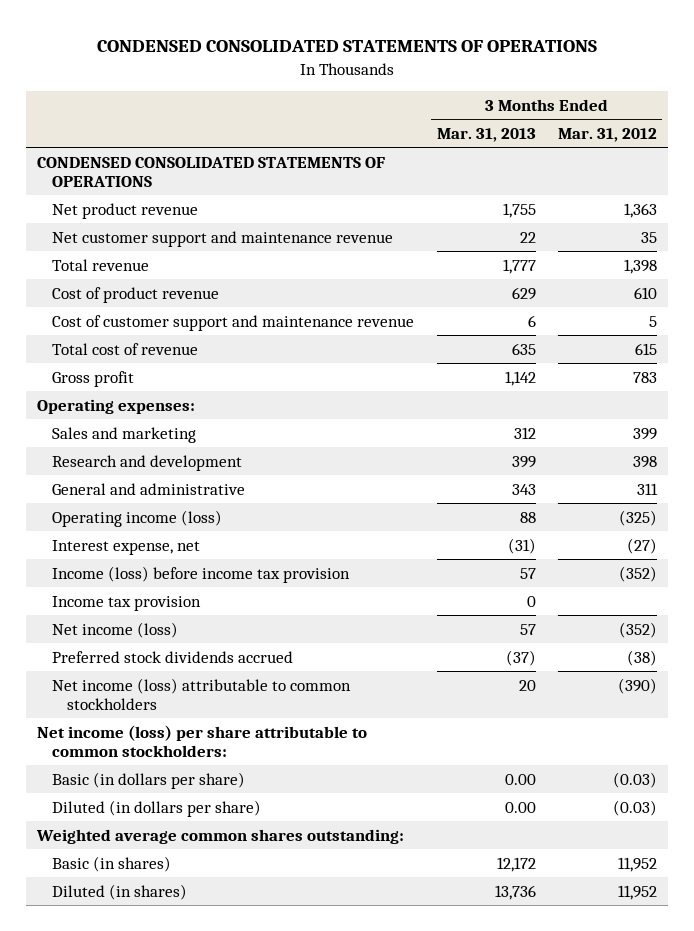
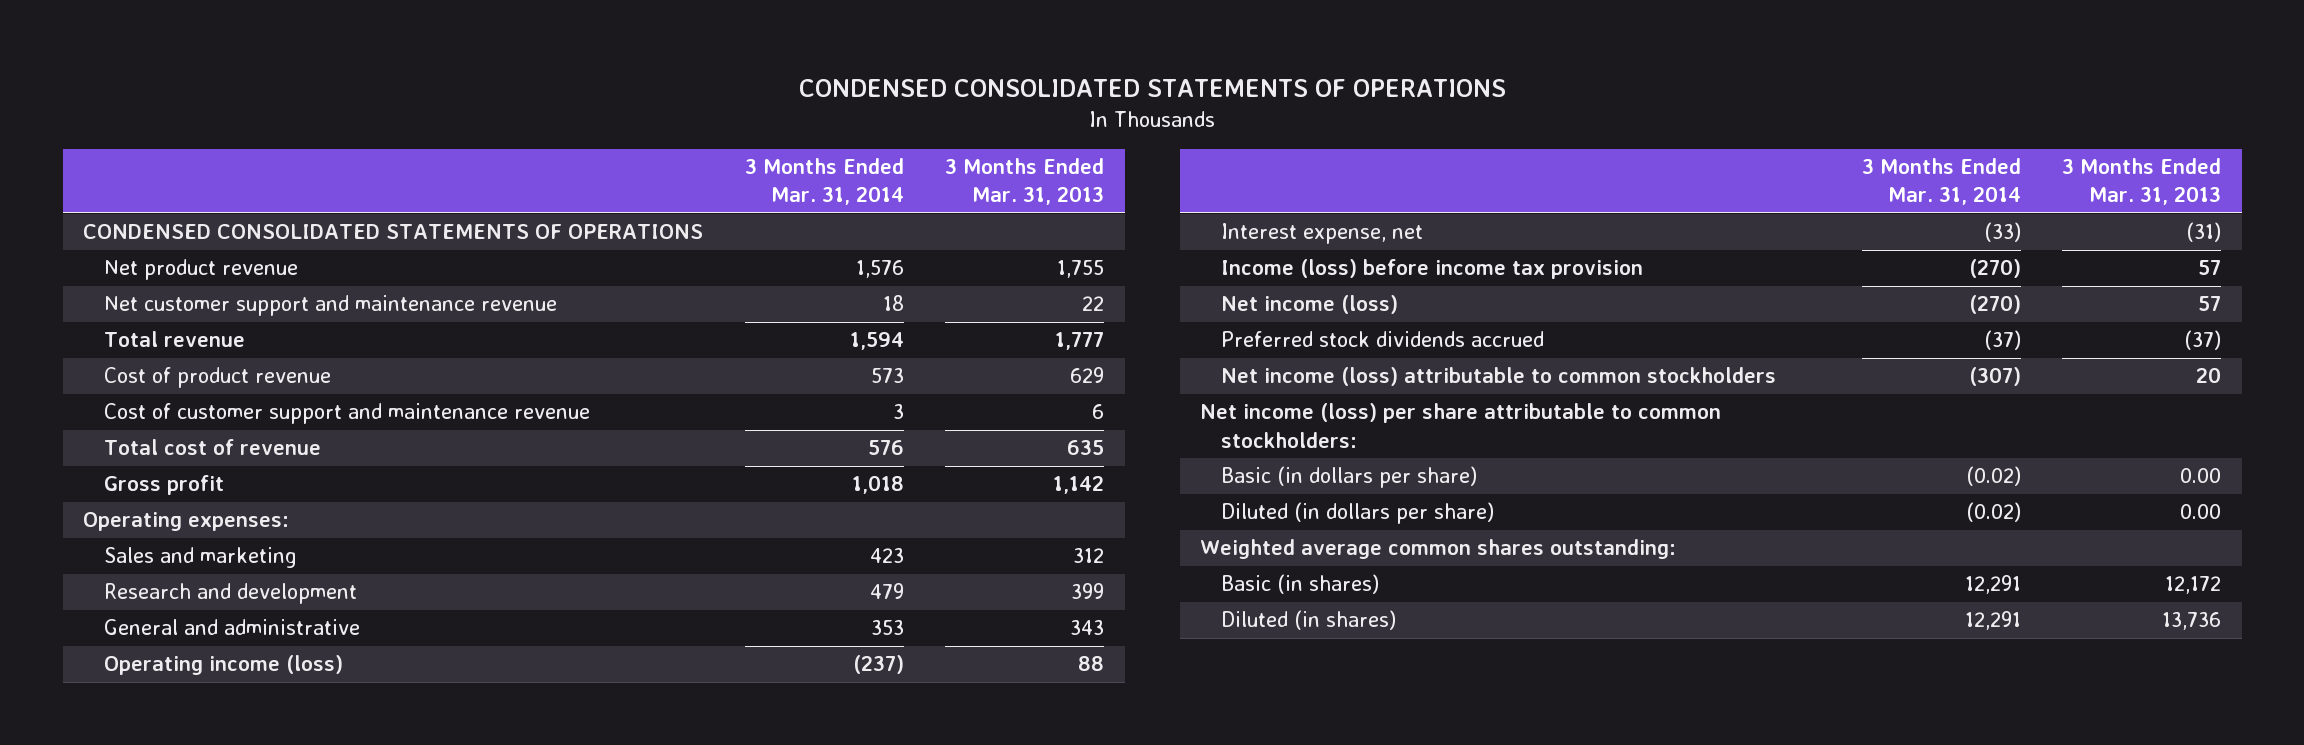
- | 3 Months Ended Mar. 31, 2013 | 3 Months Ended Mar. 31, 2012
+ | 3 Months Ended Mar. 31, 2014 | 3 Months Ended Mar. 31, 2013
- Income tax provision | 0 |

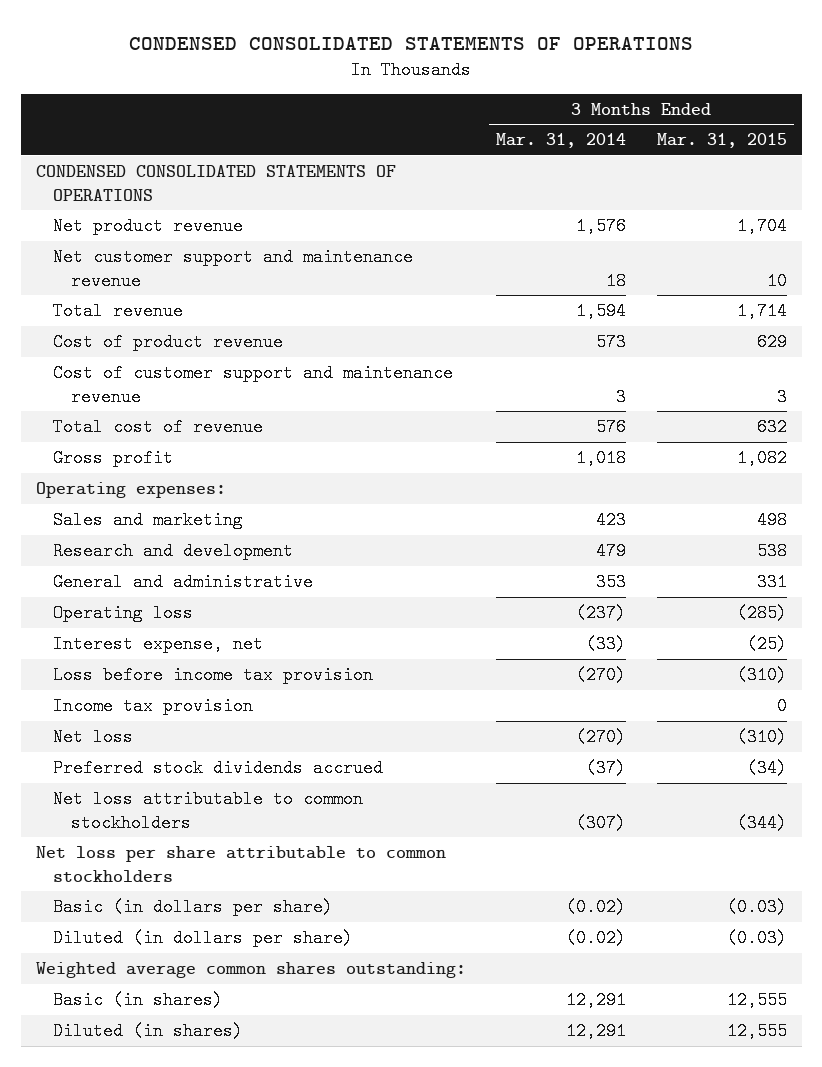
- | 3 Months Ended Mar. 31, 2014 | 3 Months Ended Mar. 31, 2013
+ | 3 Months Ended Mar. 31, 2014 | 3 Months Ended Mar. 31, 2015
- Operating income (loss) | (237) | 88
+ Operating loss | (237) | (285)
- Income (loss) before income tax provision | (270) | 57
- Net income (loss) | (270) | 57
+ Loss before income tax provision | (270) | (310)
+ Income tax provision | | 0
+ Net loss | (270) | (310)
- Net income (loss) attributable to common stockholders | (307) | 20
- Net income (loss) per share attributable to common stockholders:
+ Net loss attributable to common stockholders | (307) | (344)
+ Net loss per share attributable to common stockholders

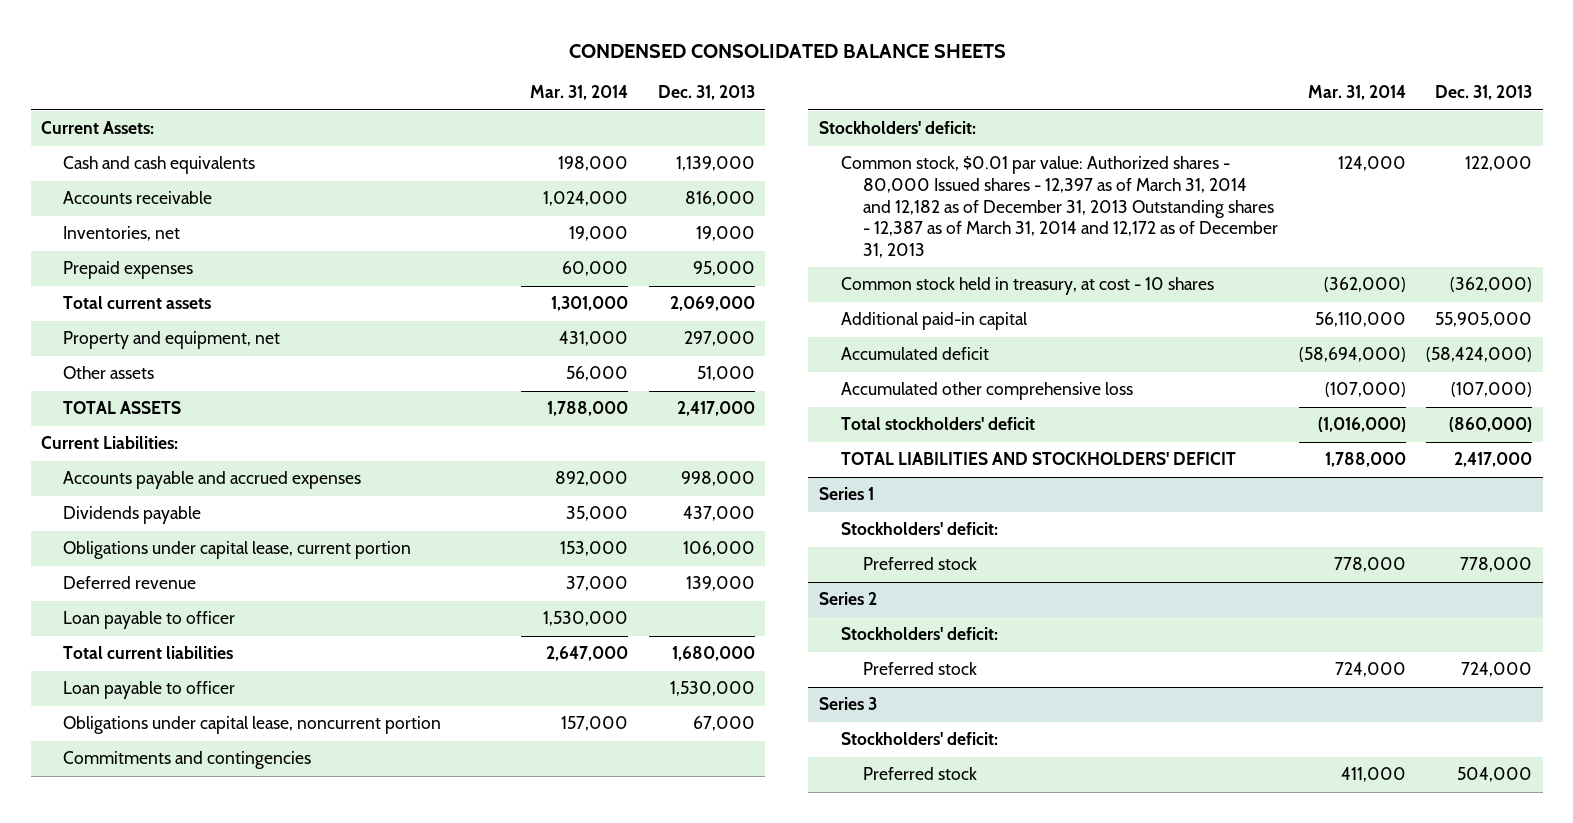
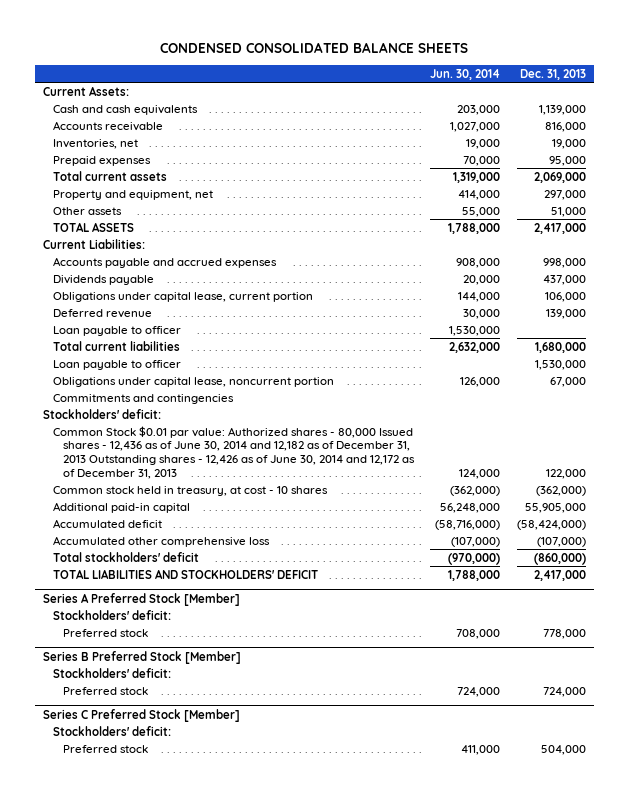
- | Mar. 31, 2014 | Dec. 31, 2013
+ | Jun. 30, 2014 | Dec. 31, 2013
- Common stock, $0.01 par value: Authorized shares - 80,000 Issued shares - 12,397 as of March 31, 2014 and 12,182 as of December 31, 2013 Outstanding shares - 12,387 as of March 31, 2014 and 12,172 as of December 31, 2013 | 124,000 | 122,000
+ Common Stock $0.01 par value: Authorized shares - 80,000 Issued shares - 12,436 as of June 30, 2014 and 12,182 as of December 31, 2013 Outstanding shares - 12,426 as of June 30, 2014 and 12,172 as of December 31, 2013 | 124,000 | 122,000
- Series 1
+ Series A Preferred Stock [Member]
- Series 2
+ Series B Preferred Stock [Member]
- Series 3
+ Series C Preferred Stock [Member]

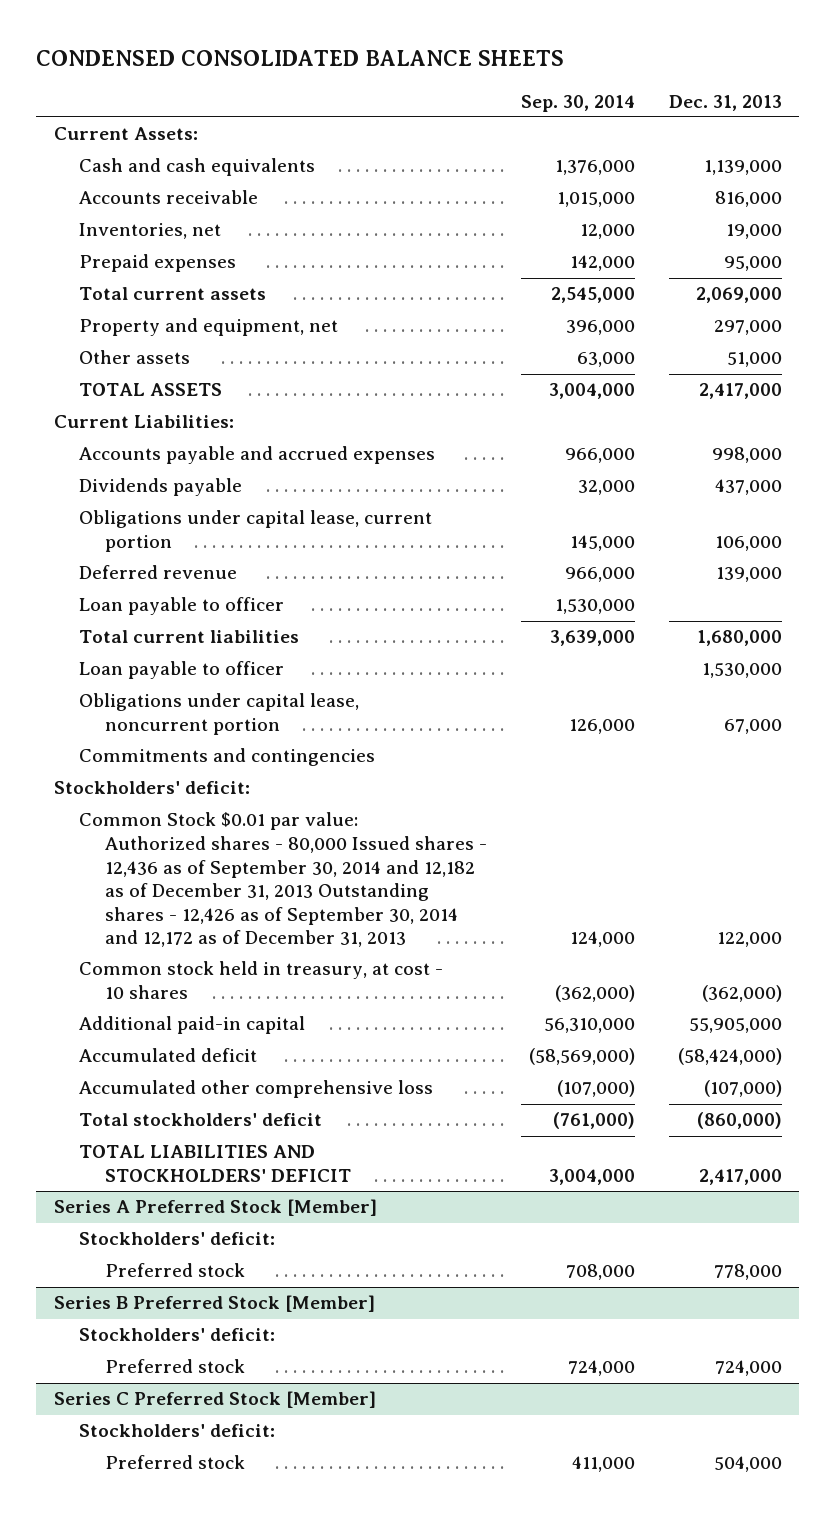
- | Jun. 30, 2014 | Dec. 31, 2013
+ | Sep. 30, 2014 | Dec. 31, 2013
- Common Stock $0.01 par value: Authorized shares - 80,000 Issued shares - 12,436 as of June 30, 2014 and 12,182 as of December 31, 2013 Outstanding shares - 12,426 as of June 30, 2014 and 12,172 as of December 31, 2013 | 124,000 | 122,000
+ Common Stock $0.01 par value: Authorized shares - 80,000 Issued shares - 12,436 as of September 30, 2014 and 12,182 as of December 31, 2013 Outstanding shares - 12,426 as of September 30, 2014 and 12,172 as of December 31, 2013 | 124,000 | 122,000

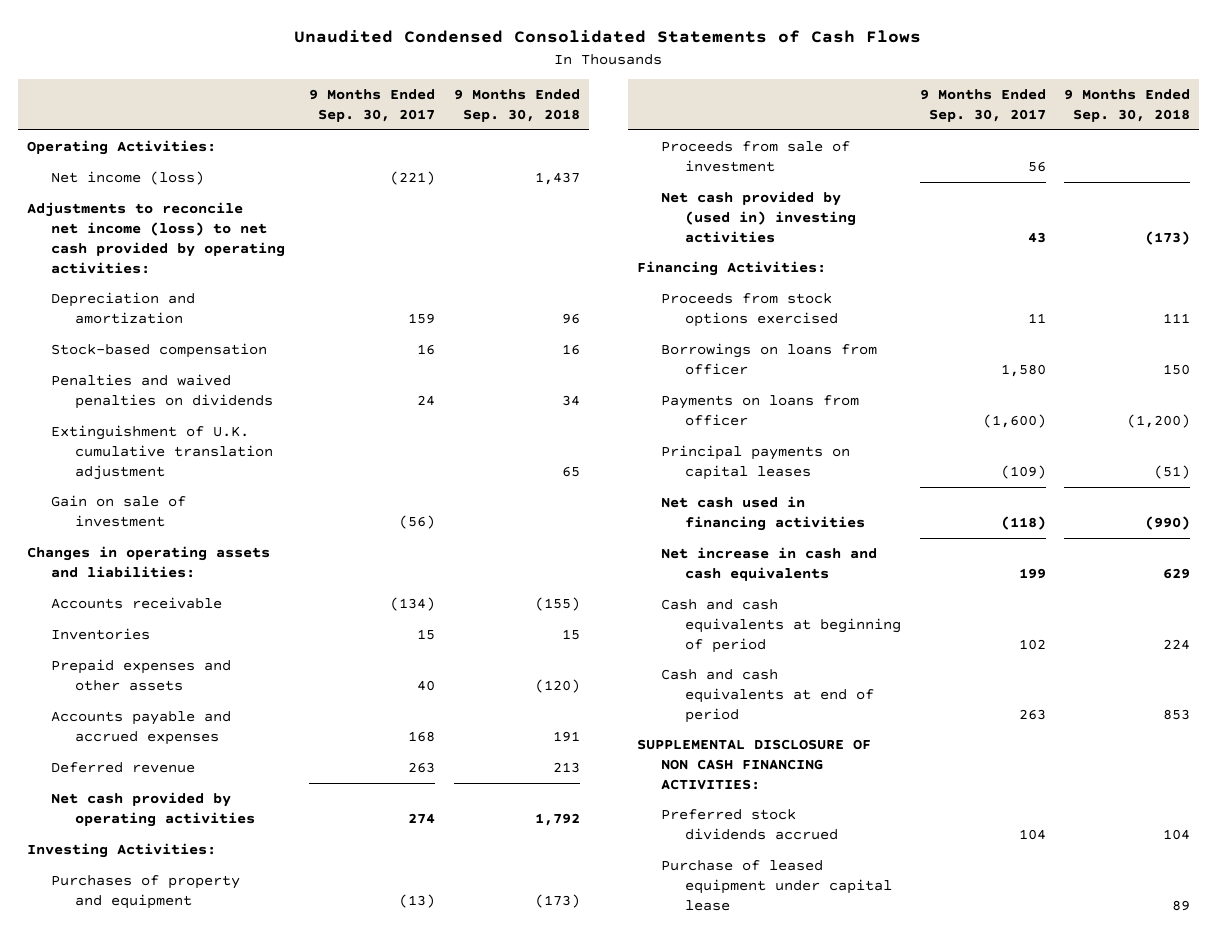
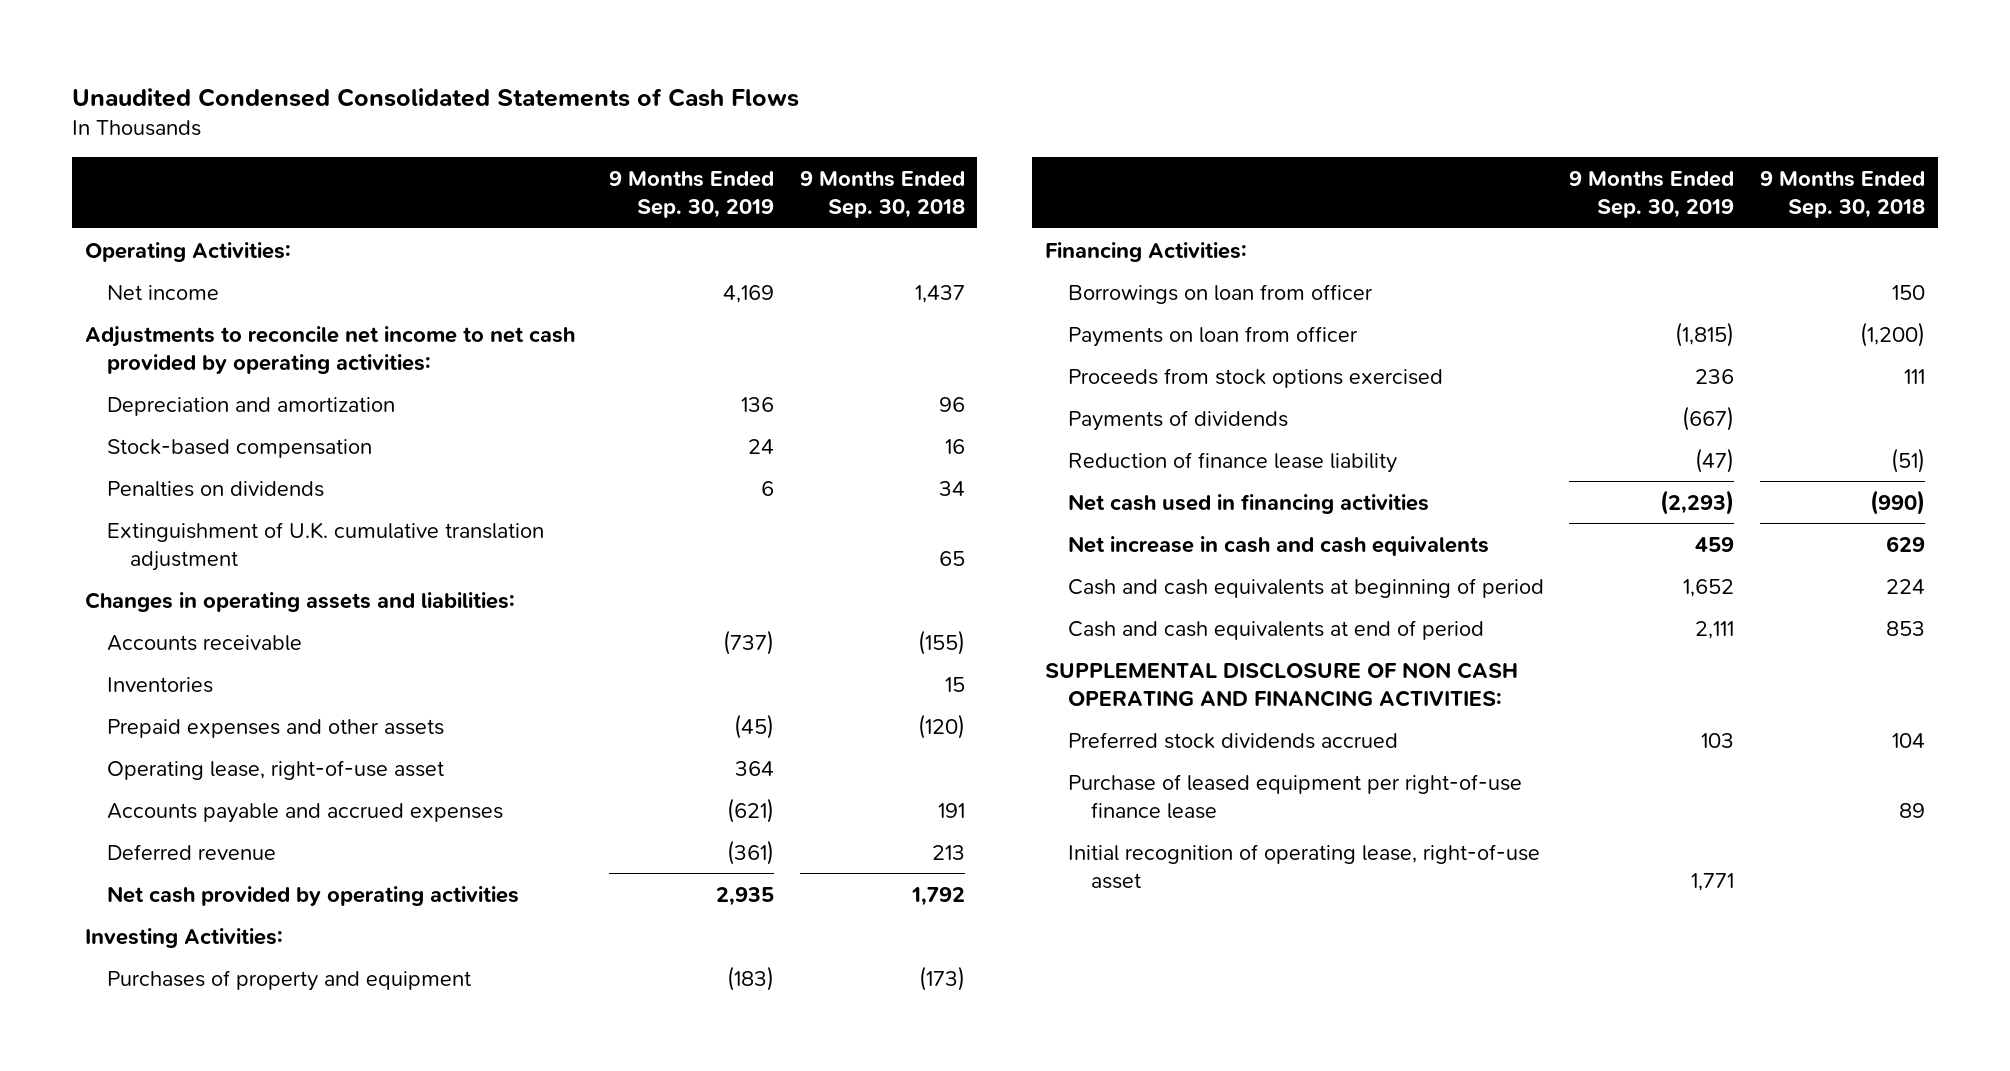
- | 9 Months Ended Sep. 30, 2017 | 9 Months Ended Sep. 30, 2018
+ | 9 Months Ended Sep. 30, 2019 | 9 Months Ended Sep. 30, 2018
- Net income (loss) | (221) | 1,437
- Adjustments to reconcile net income (loss) to net cash provided by operating activities:
+ Net income | 4,169 | 1,437
+ Adjustments to reconcile net income to net cash provided by operating activities:
- Penalties and waived penalties on dividends | 24 | 34
+ Penalties on dividends | 6 | 34
- Gain on sale of investment | (56) |
+ Operating lease, right-of-use asset | 364 |
- Proceeds from sale of investment | 56 |
- Net cash provided by (used in) investing activities | 43 | (173)
+ Borrowings on loan from officer | | 150
+ Payments on loan from officer | (1,815) | (1,200)
- Borrowings on loans from officer | 1,580 | 150
- Payments on loans from officer | (1,600) | (1,200)
- Principal payments on capital leases | (109) | (51)
+ Payments of dividends | (667) |
+ Reduction of finance lease liability | (47) | (51)
- SUPPLEMENTAL DISCLOSURE OF NON CASH FINANCING ACTIVITIES:
+ SUPPLEMENTAL DISCLOSURE OF NON CASH OPERATING AND FINANCING ACTIVITIES:
- Purchase of leased equipment under capital lease | | 89
+ Purchase of leased equipment per right-of-use finance lease | | 89
+ Initial recognition of operating lease, right-of-use asset | 1,771 |

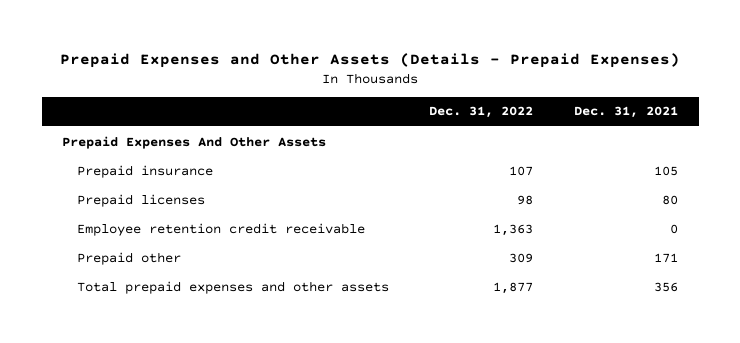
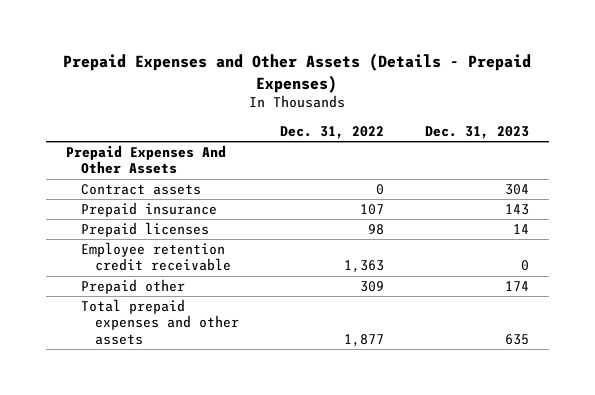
- | Dec. 31, 2022 | Dec. 31, 2021
+ | Dec. 31, 2022 | Dec. 31, 2023
+ Contract assets | 0 | 304

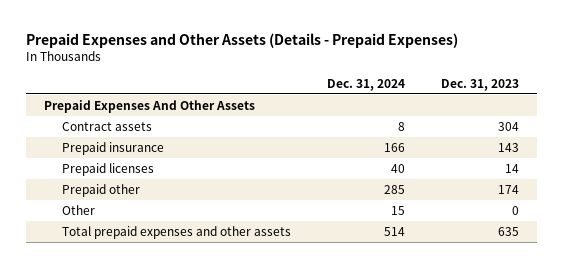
- | Dec. 31, 2022 | Dec. 31, 2023
+ | Dec. 31, 2024 | Dec. 31, 2023
- Employee retention credit receivable | 1,363 | 0
+ Other | 15 | 0

